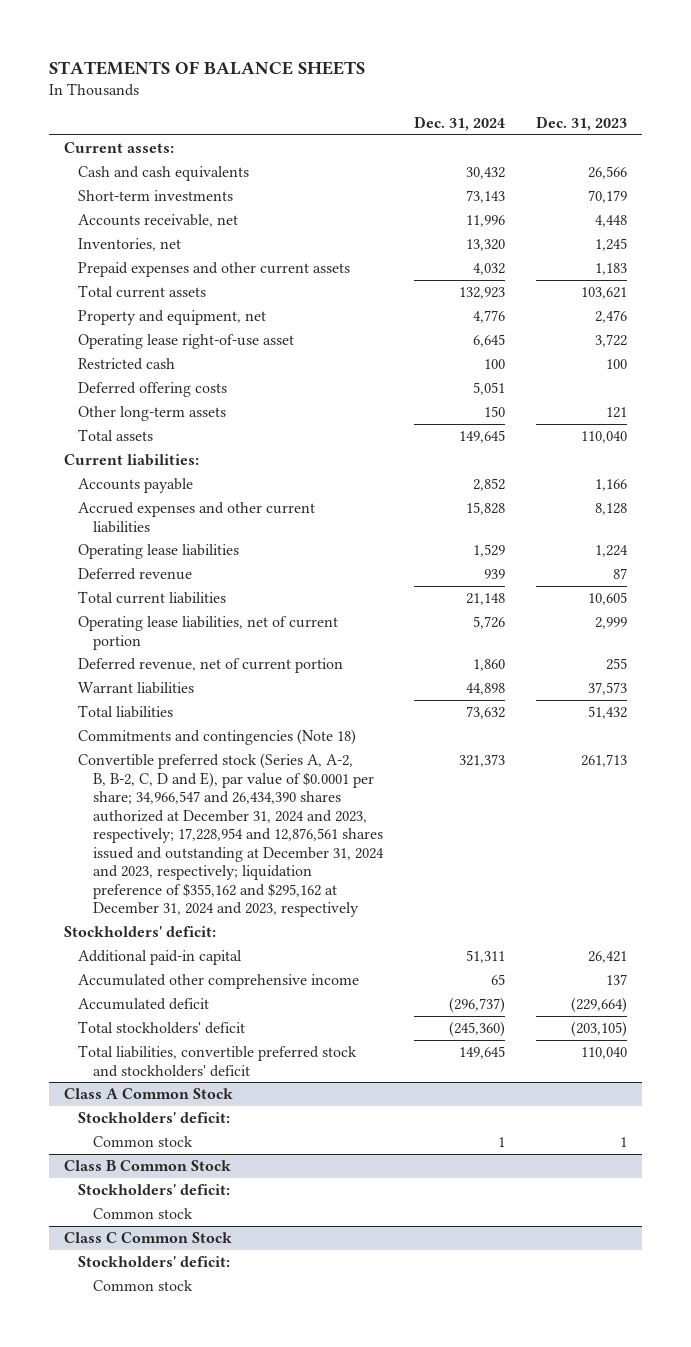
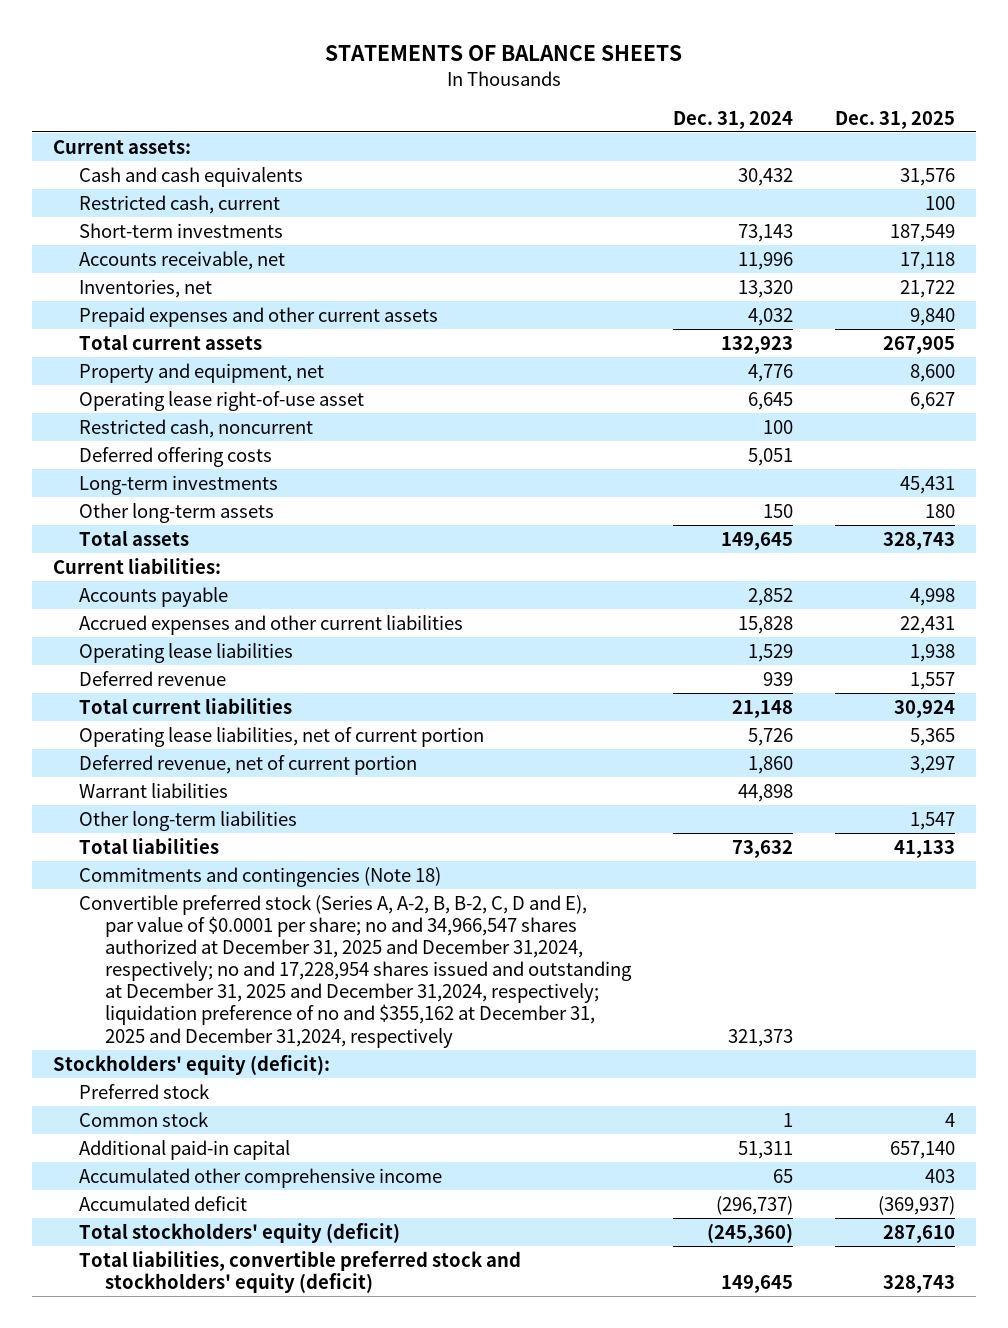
- | Dec. 31, 2024 | Dec. 31, 2023
+ | Dec. 31, 2024 | Dec. 31, 2025
+ Restricted cash, current | | 100
- Restricted cash | 100 | 100
+ Restricted cash, noncurrent | 100 |
+ Long-term investments | | 45,431
+ Other long-term liabilities | | 1,547
- Convertible preferred stock (Series A, A-2, B, B-2, C, D and E), par value of $0.0001 per share; 34,966,547 and 26,434,390 shares authorized at December 31, 2024 and 2023, respectively; 17,228,954 and 12,876,561 shares issued and outstanding at December 31, 2024 and 2023, respectively; liquidation preference of $355,162 and $295,162 at December 31, 2024 and 2023, respectively | 321,373 | 261,713
- Stockholders' deficit:
+ Convertible preferred stock (Series A, A-2, B, B-2, C, D and E), par value of $0.0001 per share; no and 34,966,547 shares authorized at December 31, 2025 and December 31,2024, respectively; no and 17,228,954 shares issued and outstanding at December 31, 2025 and December 31,2024, respectively; liquidation preference of no and $355,162 at December 31, 2025 and December 31,2024, respectively | 321,373 |
+ Stockholders' equity (deficit):
+ Preferred stock
+ Common stock | 1 | 4
- Total stockholders' deficit | (245,360) | (203,105)
- Total liabilities, convertible preferred stock and stockholders' deficit | 149,645 | 110,040
- Class A Common Stock
- Stockholders' deficit:
- Common stock | 1 | 1
- Class B Common Stock
- Stockholders' deficit:
- Common stock
- Class C Common Stock
- Stockholders' deficit:
- Common stock
+ Total stockholders' equity (deficit) | (245,360) | 287,610
+ Total liabilities, convertible preferred stock and stockholders' equity (deficit) | 149,645 | 328,743

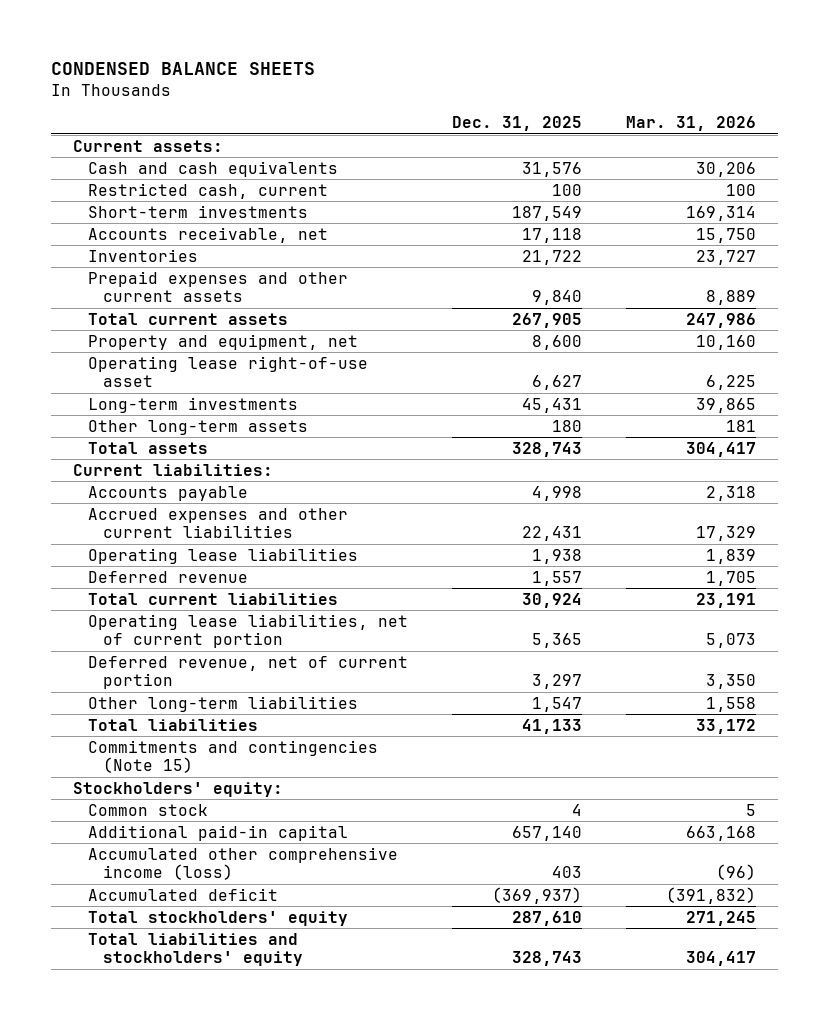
- STATEMENTS OF BALANCE SHEETS
+ CONDENSED BALANCE SHEETS
- | Dec. 31, 2024 | Dec. 31, 2025
+ | Dec. 31, 2025 | Mar. 31, 2026
- Inventories, net | 13,320 | 21,722
+ Inventories | 21,722 | 23,727
- Restricted cash, noncurrent | 100 |
- Deferred offering costs | 5,051 |
- Warrant liabilities | 44,898 |
- Commitments and contingencies (Note 18)
- Convertible preferred stock (Series A, A-2, B, B-2, C, D and E), par value of $0.0001 per share; no and 34,966,547 shares authorized at December 31, 2025 and December 31,2024, respectively; no and 17,228,954 shares issued and outstanding at December 31, 2025 and December 31,2024, respectively; liquidation preference of no and $355,162 at December 31, 2025 and December 31,2024, respectively | 321,373 |
- Stockholders' equity (deficit):
- Preferred stock
+ Commitments and contingencies (Note 15)
+ Stockholders' equity:
- Accumulated other comprehensive income | 65 | 403
+ Accumulated other comprehensive income (loss) | 403 | (96)
- Total stockholders' equity (deficit) | (245,360) | 287,610
- Total liabilities, convertible preferred stock and stockholders' equity (deficit) | 149,645 | 328,743
+ Total stockholders' equity | 287,610 | 271,245
+ Total liabilities and stockholders' equity | 328,743 | 304,417

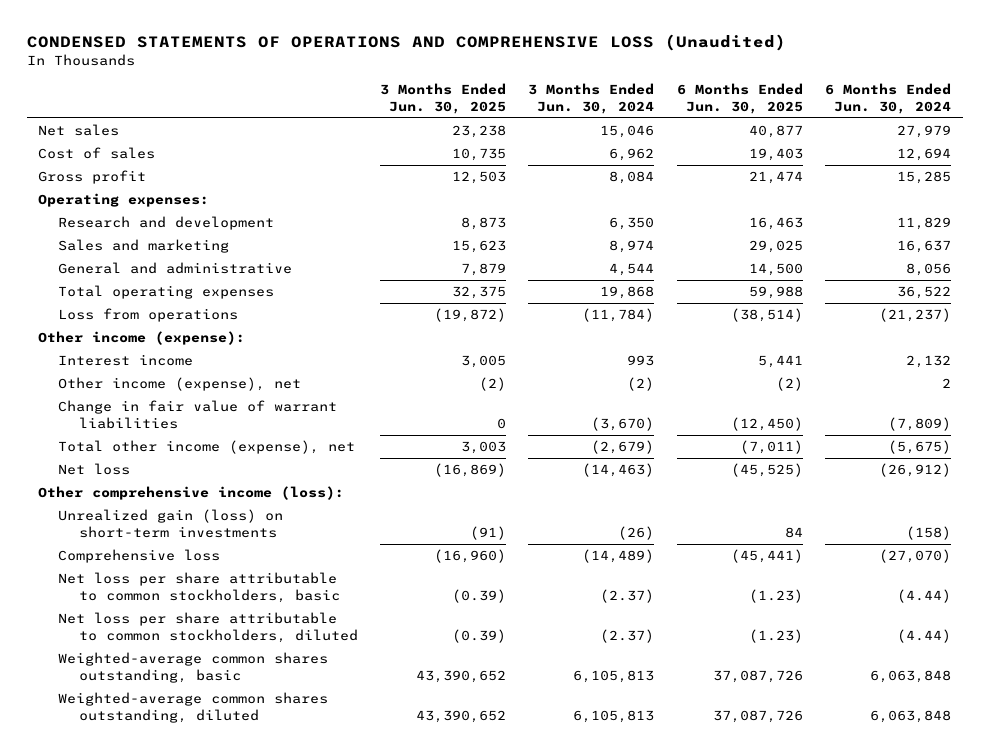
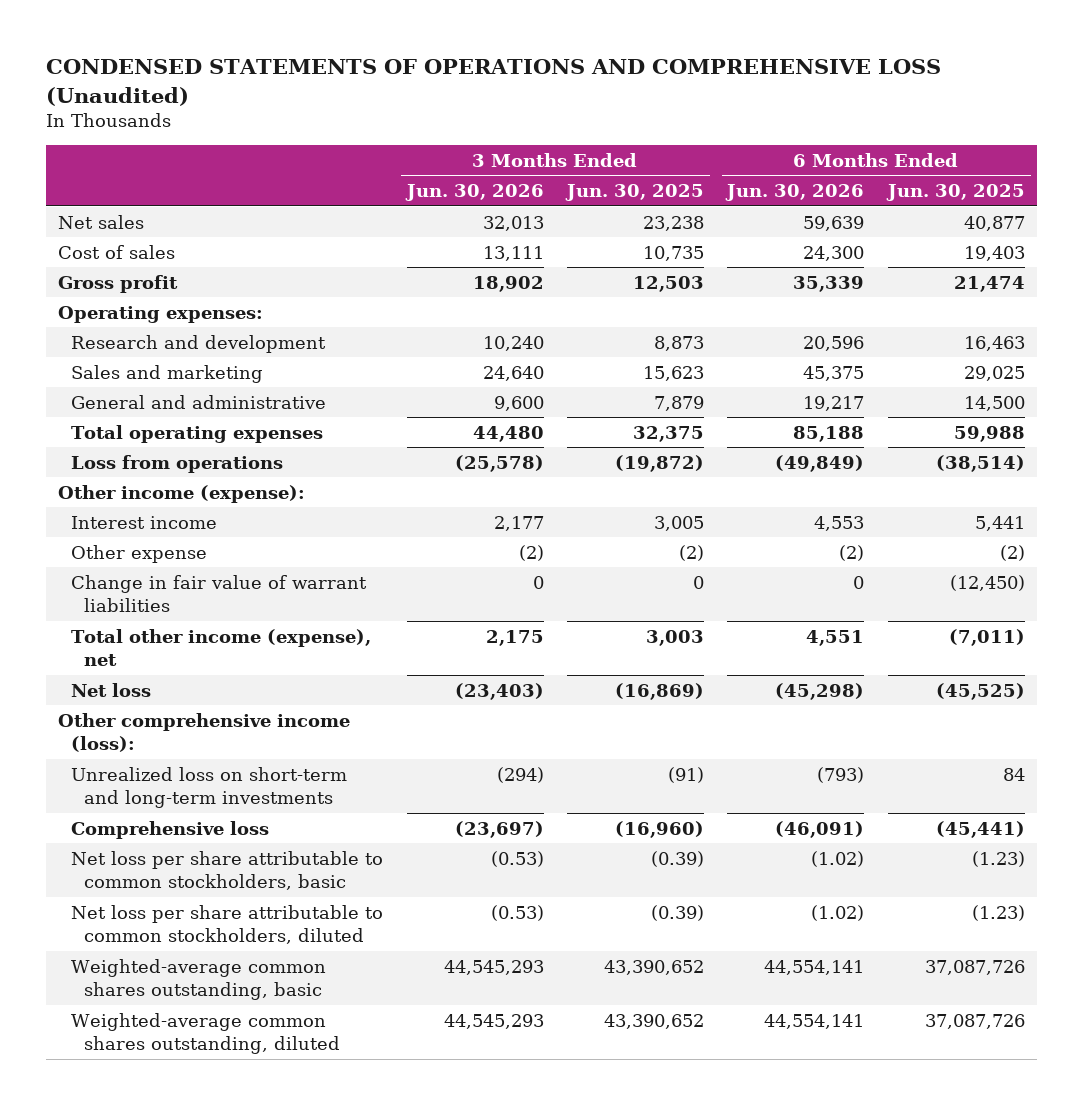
- | 3 Months Ended Jun. 30, 2025 | 3 Months Ended Jun. 30, 2024 | 6 Months Ended Jun. 30, 2025 | 6 Months Ended Jun. 30, 2024
+ | 3 Months Ended Jun. 30, 2026 | 3 Months Ended Jun. 30, 2025 | 6 Months Ended Jun. 30, 2026 | 6 Months Ended Jun. 30, 2025
- Other income (expense), net | (2) | (2) | (2) | 2
+ Other expense | (2) | (2) | (2) | (2)
- Unrealized gain (loss) on short-term investments | (91) | (26) | 84 | (158)
+ Unrealized loss on short-term and long-term investments | (294) | (91) | (793) | 84

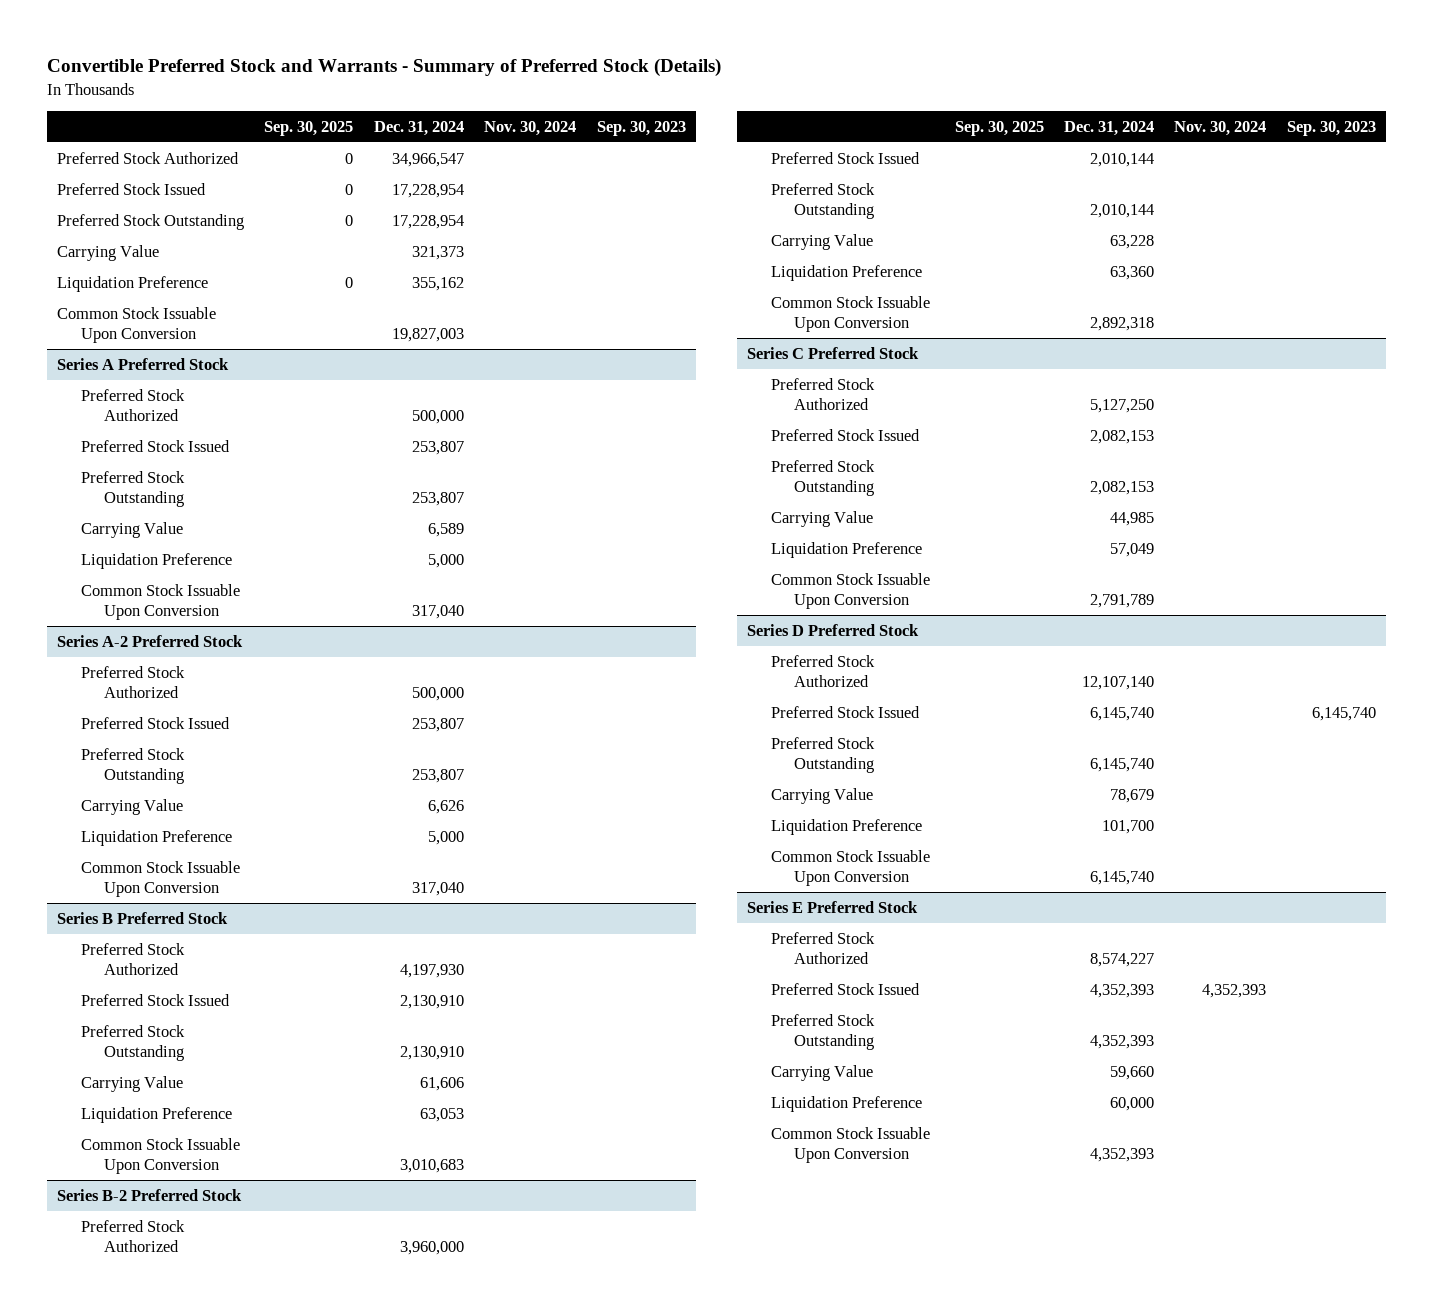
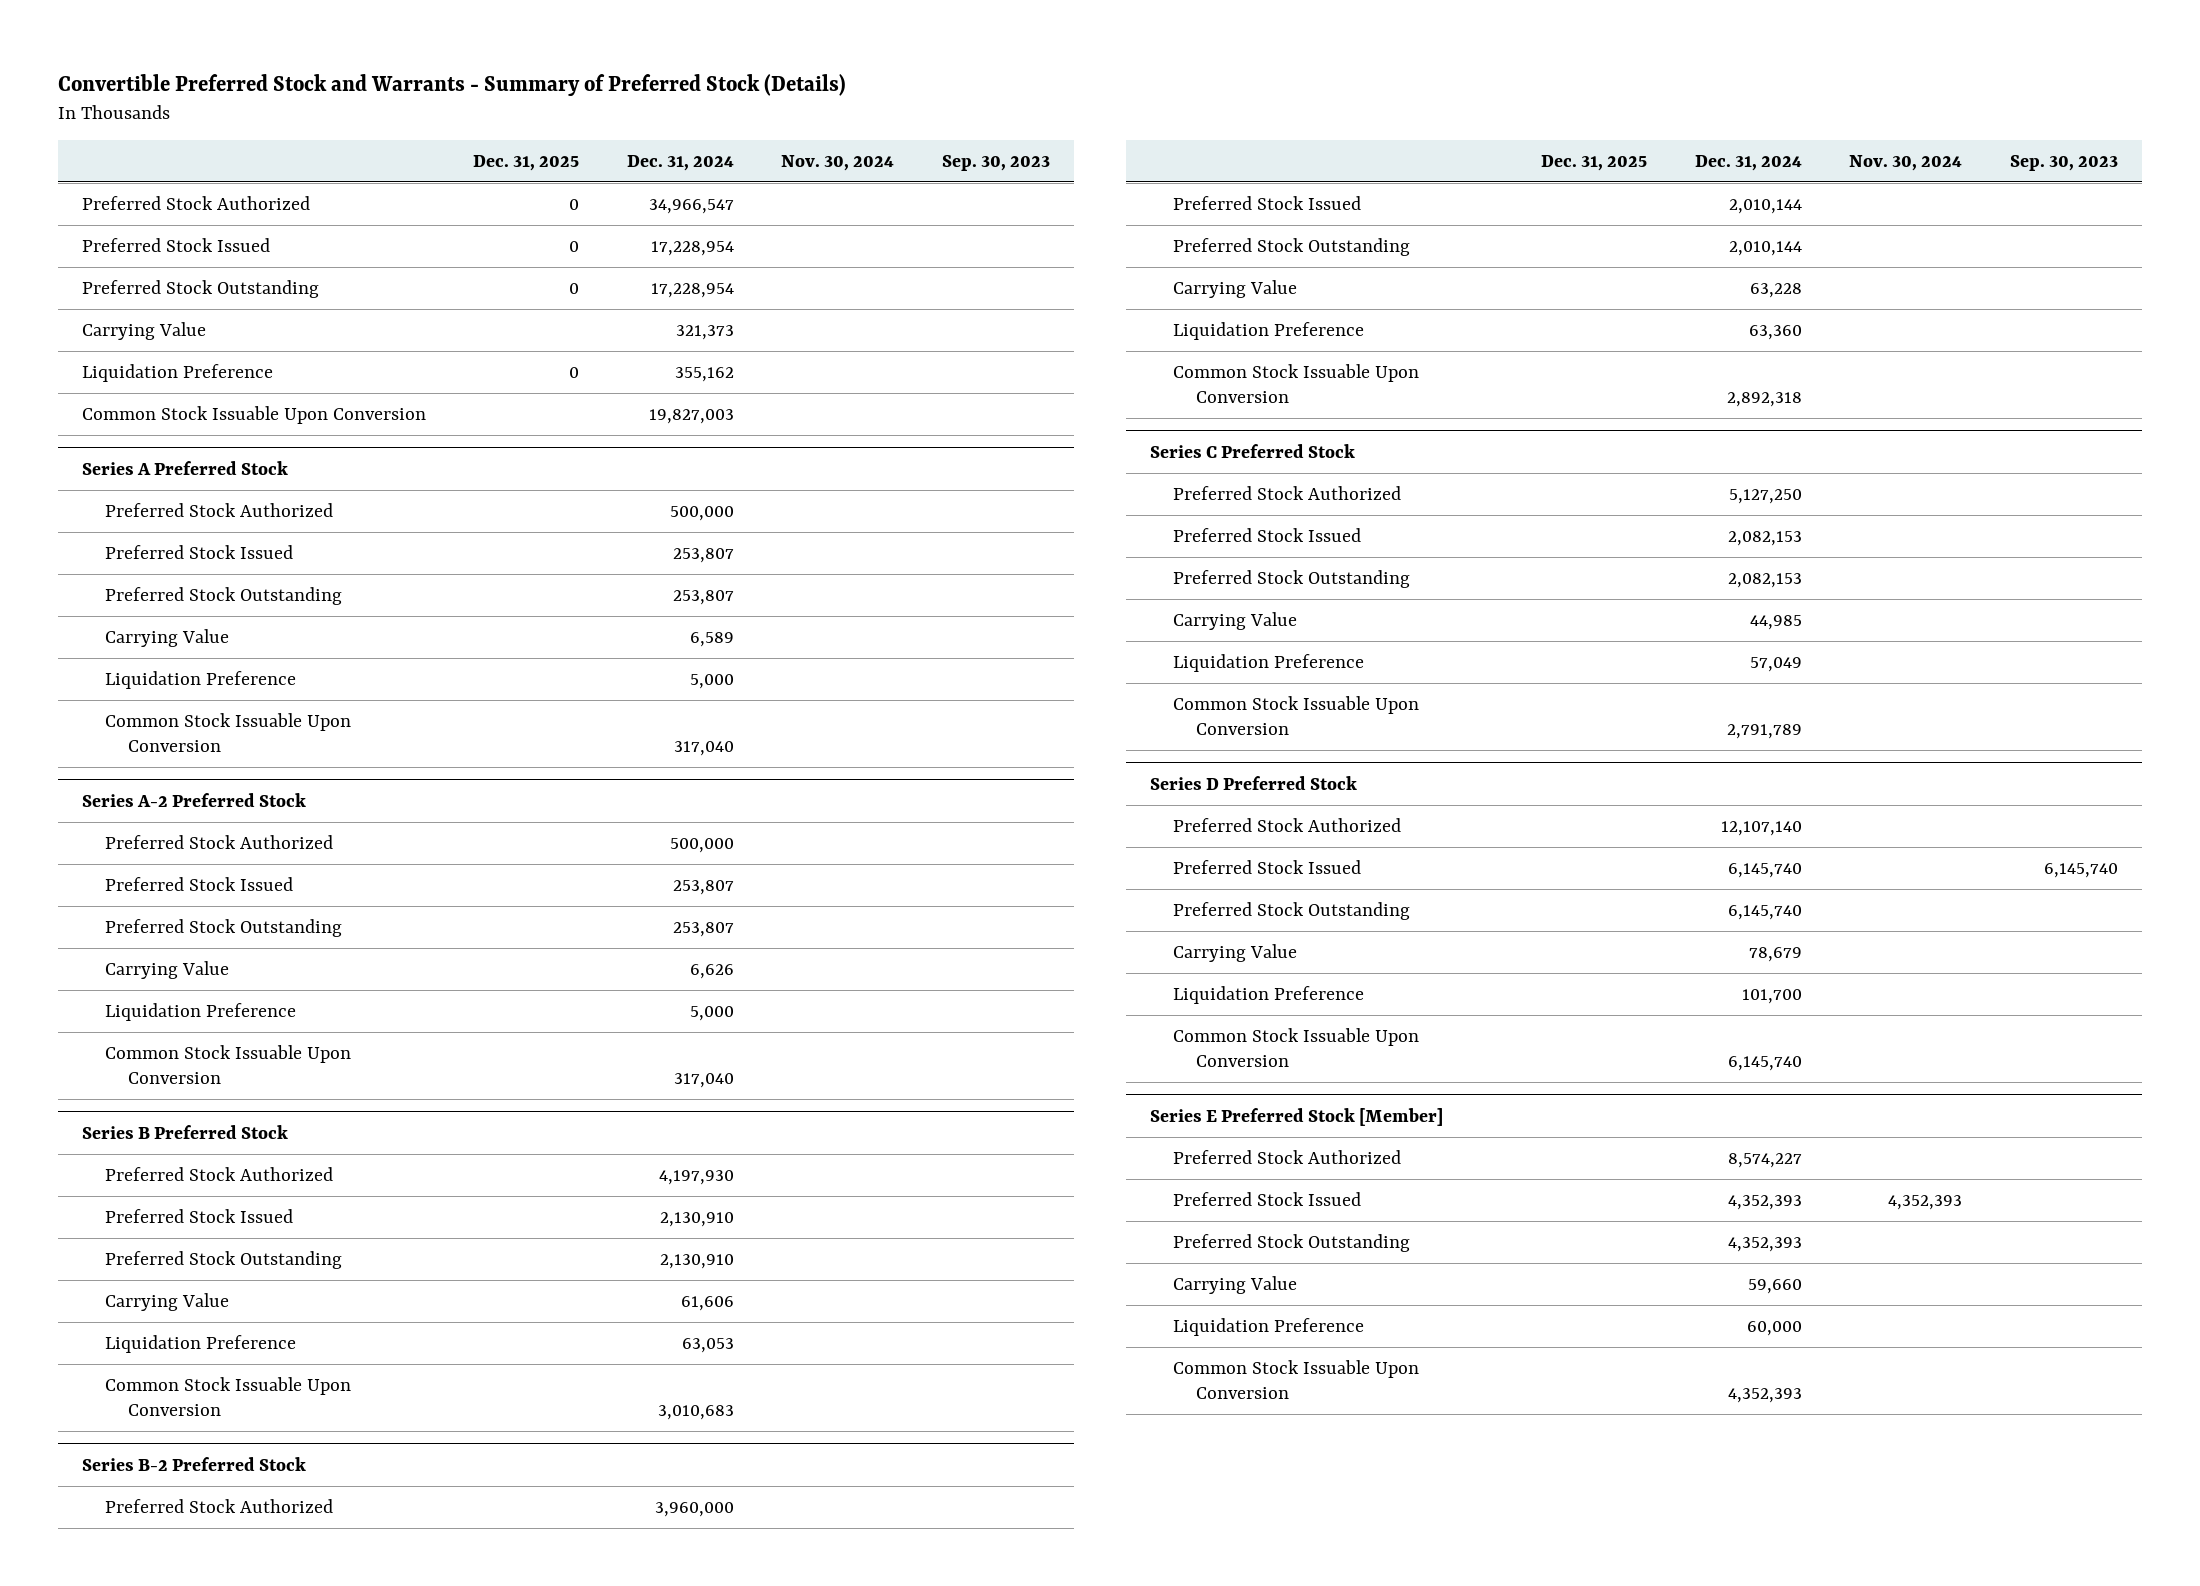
- | Sep. 30, 2025 | Dec. 31, 2024 | Nov. 30, 2024 | Sep. 30, 2023
+ | Dec. 31, 2025 | Dec. 31, 2024 | Nov. 30, 2024 | Sep. 30, 2023
- Series E Preferred Stock
+ Series E Preferred Stock [Member]

